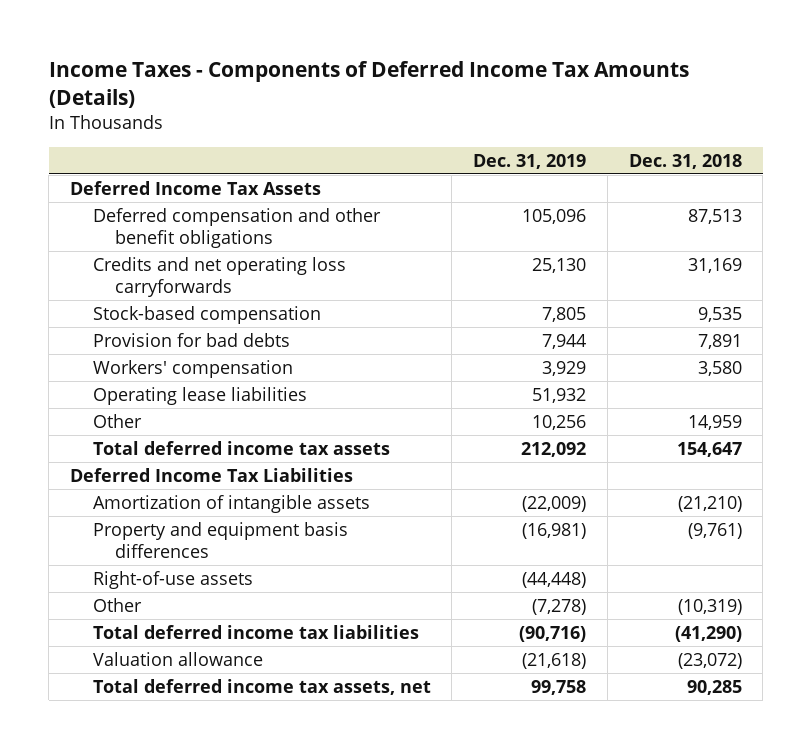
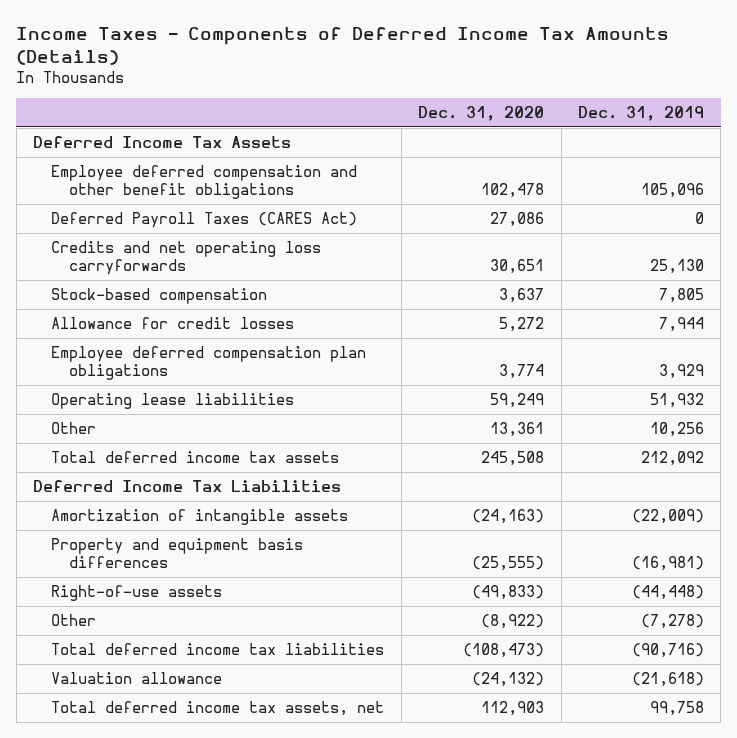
- | Dec. 31, 2019 | Dec. 31, 2018
+ | Dec. 31, 2020 | Dec. 31, 2019
- Deferred compensation and other benefit obligations | 105,096 | 87,513
+ Employee deferred compensation and other benefit obligations | 102,478 | 105,096
+ Deferred Payroll Taxes (CARES Act) | 27,086 | 0
- Provision for bad debts | 7,944 | 7,891
- Workers' compensation | 3,929 | 3,580
+ Allowance for credit losses | 5,272 | 7,944
+ Employee deferred compensation plan obligations | 3,774 | 3,929

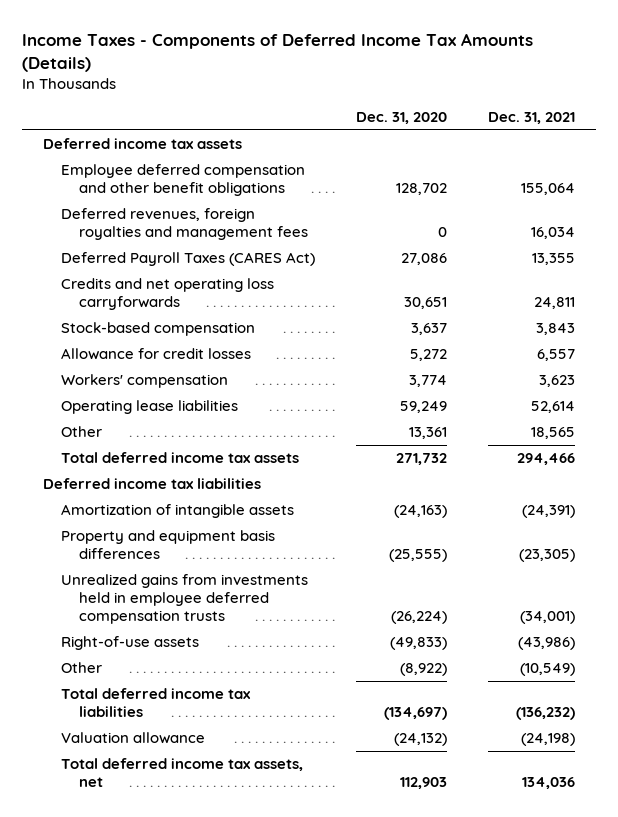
- | Dec. 31, 2020 | Dec. 31, 2019
+ | Dec. 31, 2020 | Dec. 31, 2021
- Deferred Income Tax Assets
- Employee deferred compensation and other benefit obligations | 102,478 | 105,096
+ Deferred income tax assets
+ Employee deferred compensation and other benefit obligations | 128,702 | 155,064
+ Deferred revenues, foreign royalties and management fees | 0 | 16,034
- Employee deferred compensation plan obligations | 3,774 | 3,929
+ Workers' compensation | 3,774 | 3,623
- Total deferred income tax assets | 245,508 | 212,092
- Deferred Income Tax Liabilities
+ Total deferred income tax assets | 271,732 | 294,466
+ Deferred income tax liabilities
+ Unrealized gains from investments held in employee deferred compensation trusts | (26,224) | (34,001)
- Total deferred income tax liabilities | (108,473) | (90,716)
+ Total deferred income tax liabilities | (134,697) | (136,232)

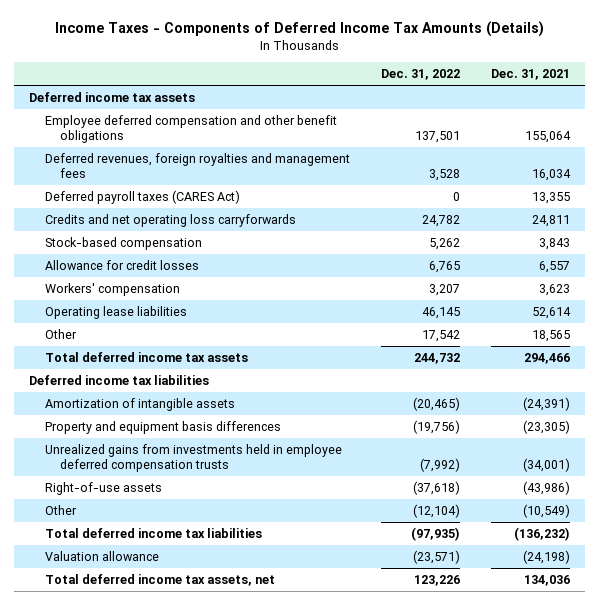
- | Dec. 31, 2020 | Dec. 31, 2021
+ | Dec. 31, 2022 | Dec. 31, 2021
- Deferred Payroll Taxes (CARES Act) | 27,086 | 13,355
+ Deferred payroll taxes (CARES Act) | 0 | 13,355

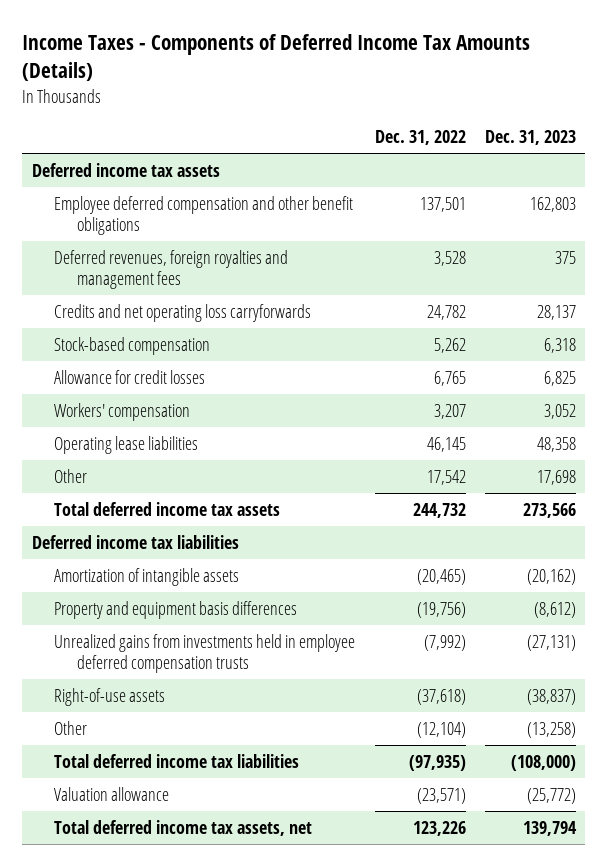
- | Dec. 31, 2022 | Dec. 31, 2021
+ | Dec. 31, 2022 | Dec. 31, 2023
- Deferred payroll taxes (CARES Act) | 0 | 13,355

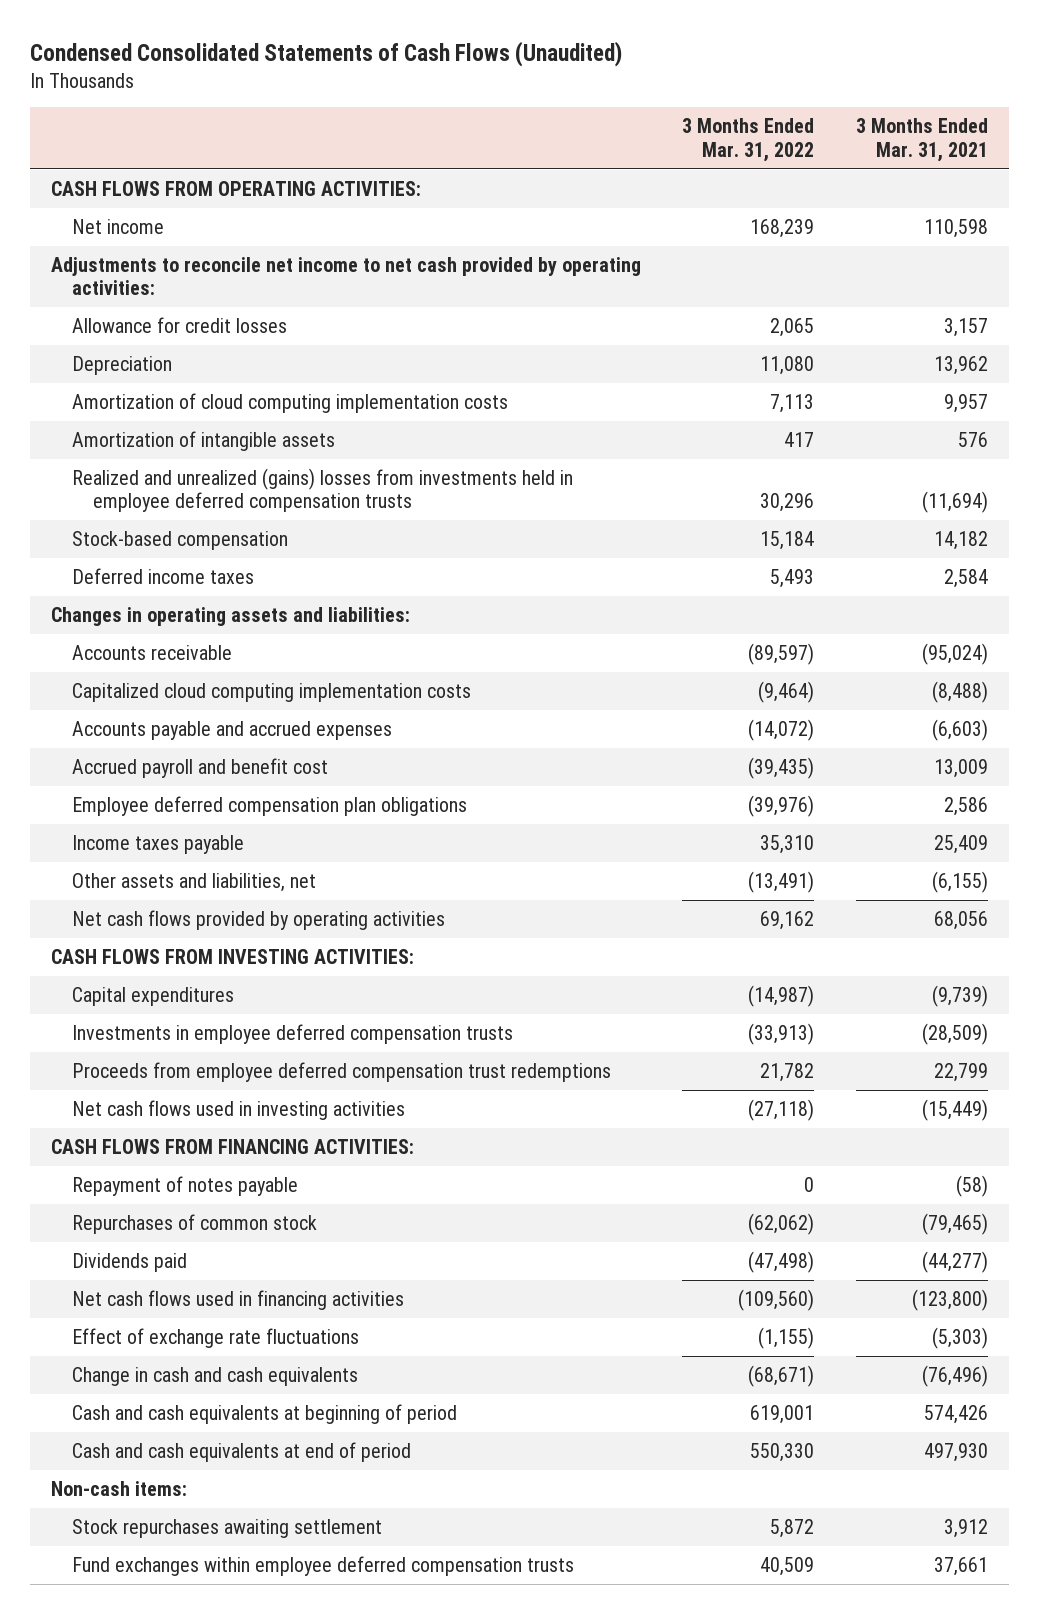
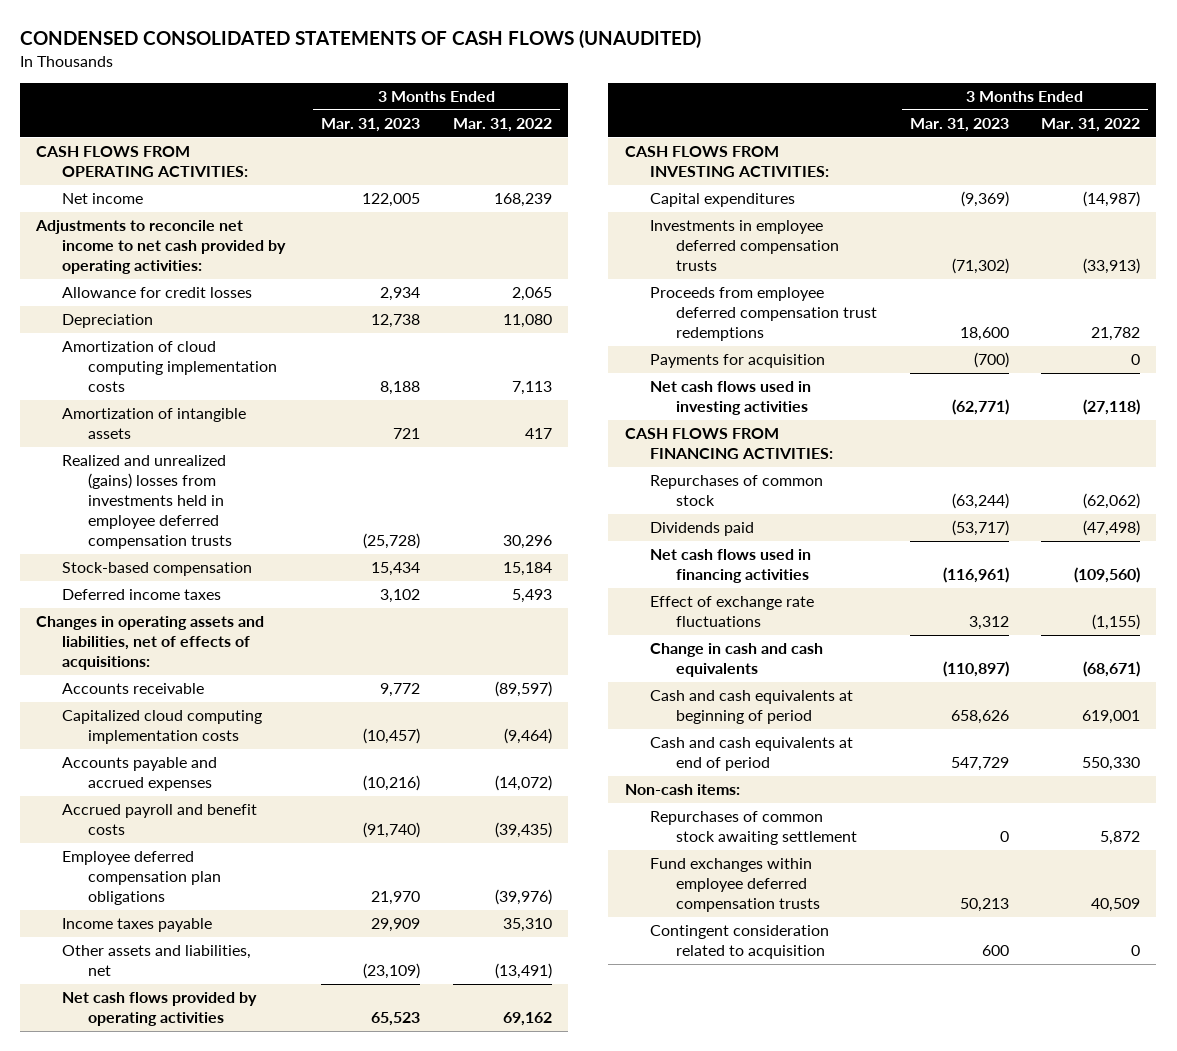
- Condensed Consolidated Statements of Cash Flows (Unaudited)
+ CONDENSED CONSOLIDATED STATEMENTS OF CASH FLOWS (UNAUDITED)
- | 3 Months Ended Mar. 31, 2022 | 3 Months Ended Mar. 31, 2021
+ | 3 Months Ended Mar. 31, 2023 | 3 Months Ended Mar. 31, 2022
- Changes in operating assets and liabilities:
+ Changes in operating assets and liabilities, net of effects of acquisitions:
- Accrued payroll and benefit cost | (39,435) | 13,009
+ Accrued payroll and benefit costs | (91,740) | (39,435)
+ Payments for acquisition | (700) | 0
- Repayment of notes payable | 0 | (58)
- Stock repurchases awaiting settlement | 5,872 | 3,912
+ Repurchases of common stock awaiting settlement | 0 | 5,872
+ Contingent consideration related to acquisition | 600 | 0

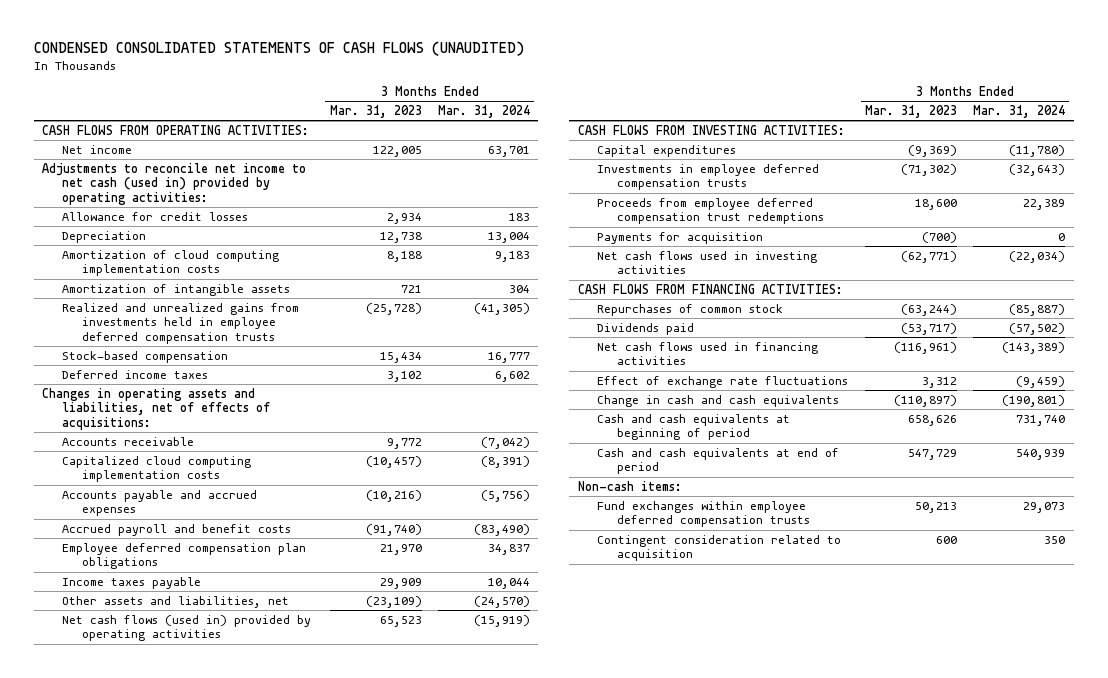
- | 3 Months Ended Mar. 31, 2023 | 3 Months Ended Mar. 31, 2022
+ | 3 Months Ended Mar. 31, 2023 | 3 Months Ended Mar. 31, 2024
- Adjustments to reconcile net income to net cash provided by operating activities:
+ Adjustments to reconcile net income to net cash (used in) provided by operating activities:
- Realized and unrealized (gains) losses from investments held in employee deferred compensation trusts | (25,728) | 30,296
+ Realized and unrealized gains from investments held in employee deferred compensation trusts | (25,728) | (41,305)
- Net cash flows provided by operating activities | 65,523 | 69,162
+ Net cash flows (used in) provided by operating activities | 65,523 | (15,919)
- Repurchases of common stock awaiting settlement | 0 | 5,872

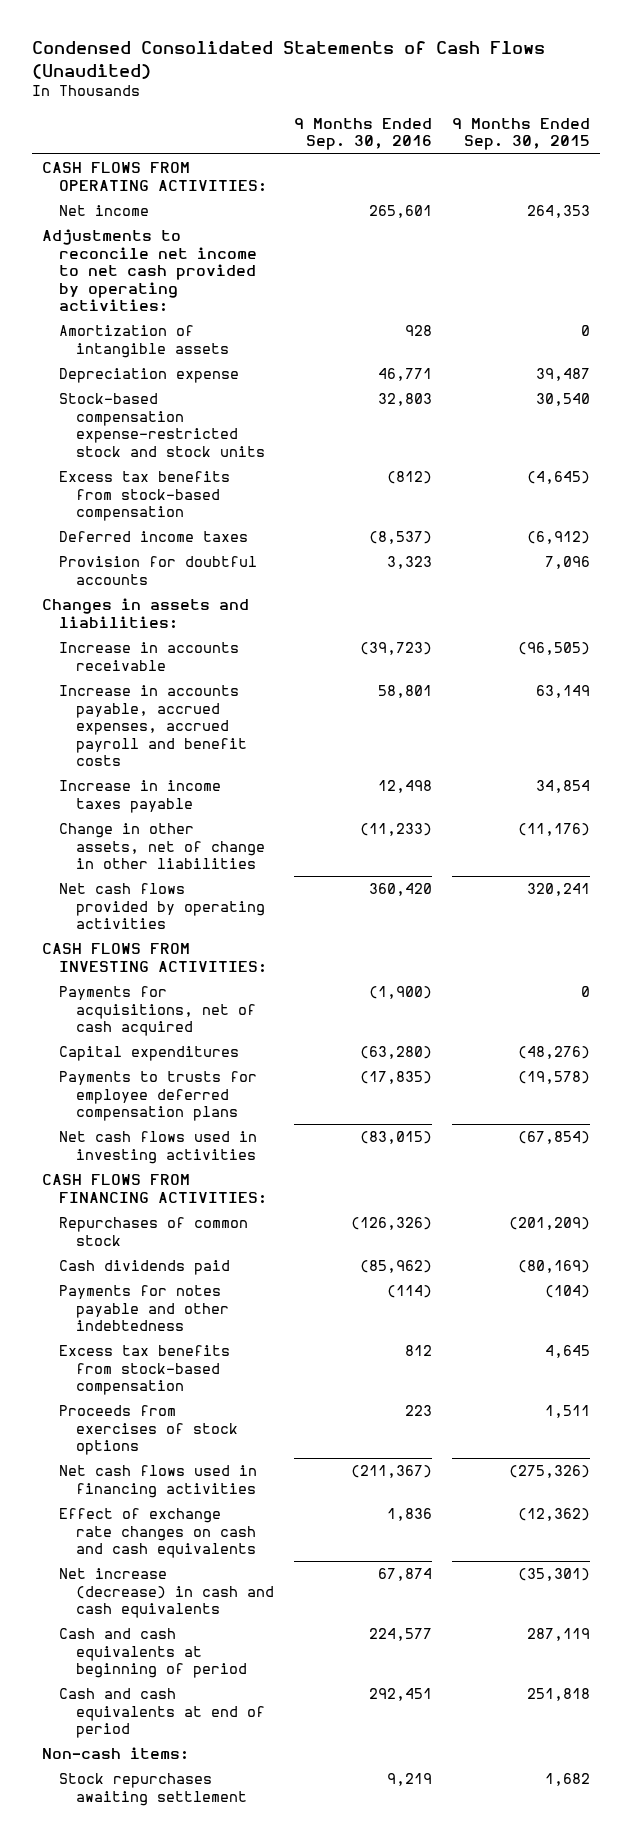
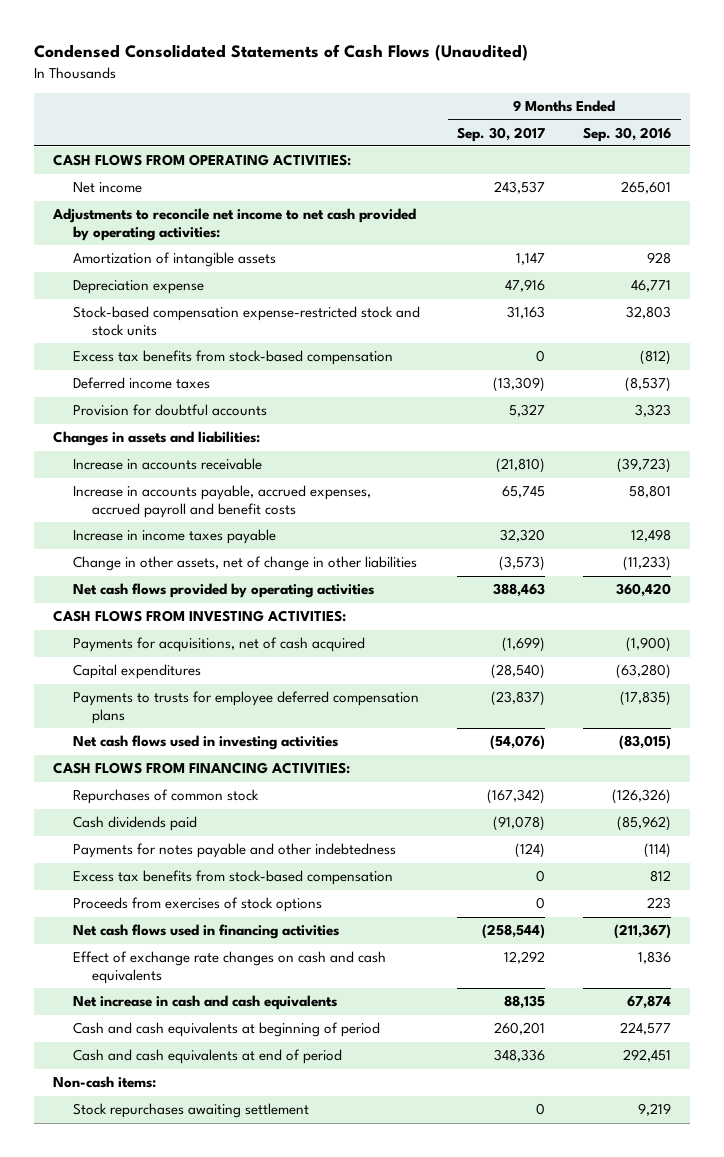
- | 9 Months Ended Sep. 30, 2016 | 9 Months Ended Sep. 30, 2015
+ | 9 Months Ended Sep. 30, 2017 | 9 Months Ended Sep. 30, 2016
- Net increase (decrease) in cash and cash equivalents | 67,874 | (35,301)
+ Net increase in cash and cash equivalents | 88,135 | 67,874

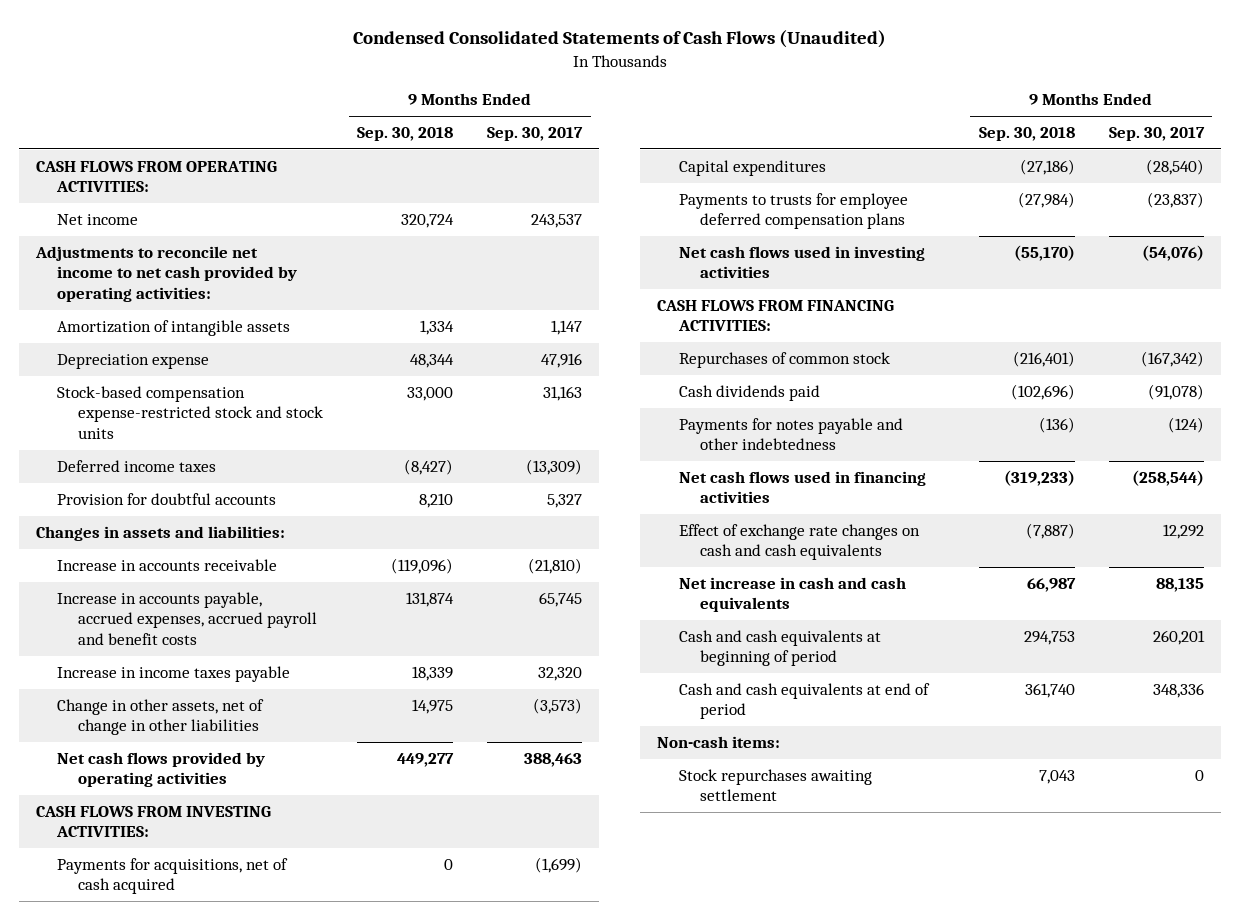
- | 9 Months Ended Sep. 30, 2017 | 9 Months Ended Sep. 30, 2016
+ | 9 Months Ended Sep. 30, 2018 | 9 Months Ended Sep. 30, 2017
- Excess tax benefits from stock-based compensation | 0 | (812)
- Excess tax benefits from stock-based compensation | 0 | 812
- Proceeds from exercises of stock options | 0 | 223

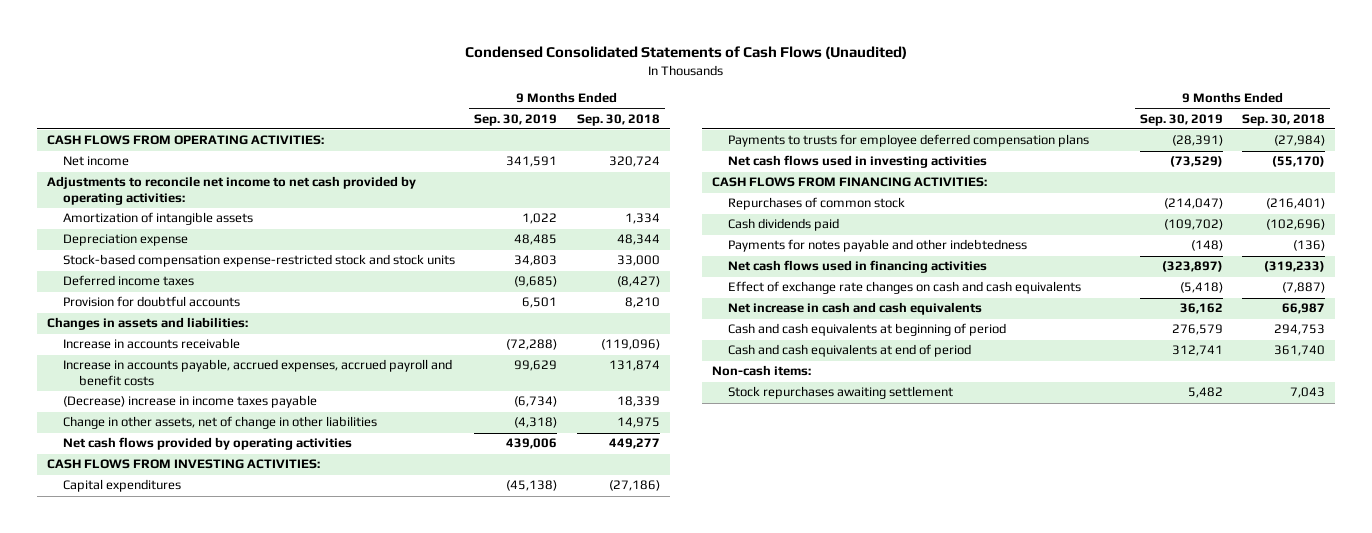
- | 9 Months Ended Sep. 30, 2018 | 9 Months Ended Sep. 30, 2017
+ | 9 Months Ended Sep. 30, 2019 | 9 Months Ended Sep. 30, 2018
- Increase in income taxes payable | 18,339 | 32,320
+ (Decrease) increase in income taxes payable | (6,734) | 18,339
- Payments for acquisitions, net of cash acquired | 0 | (1,699)

